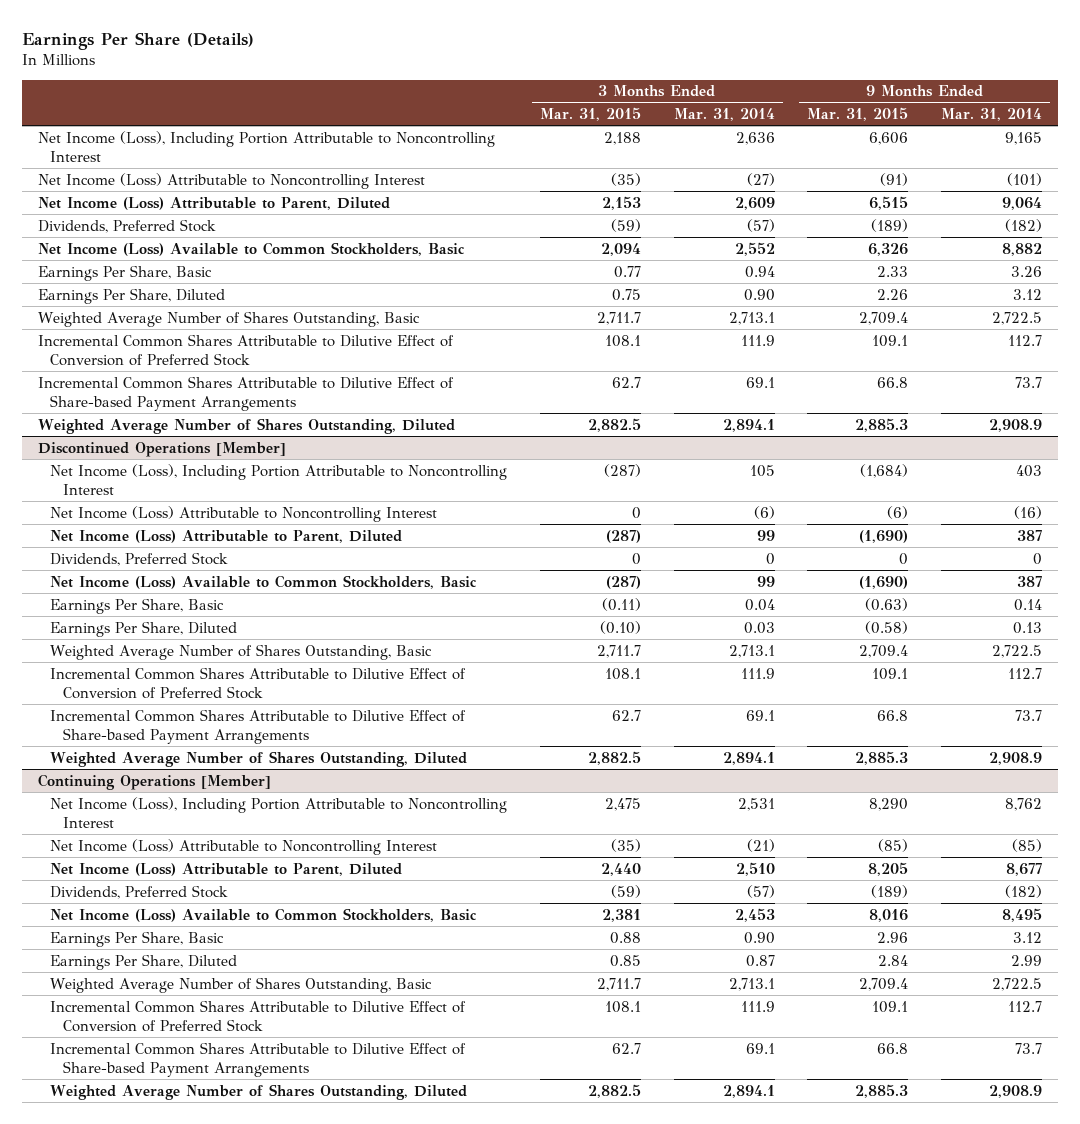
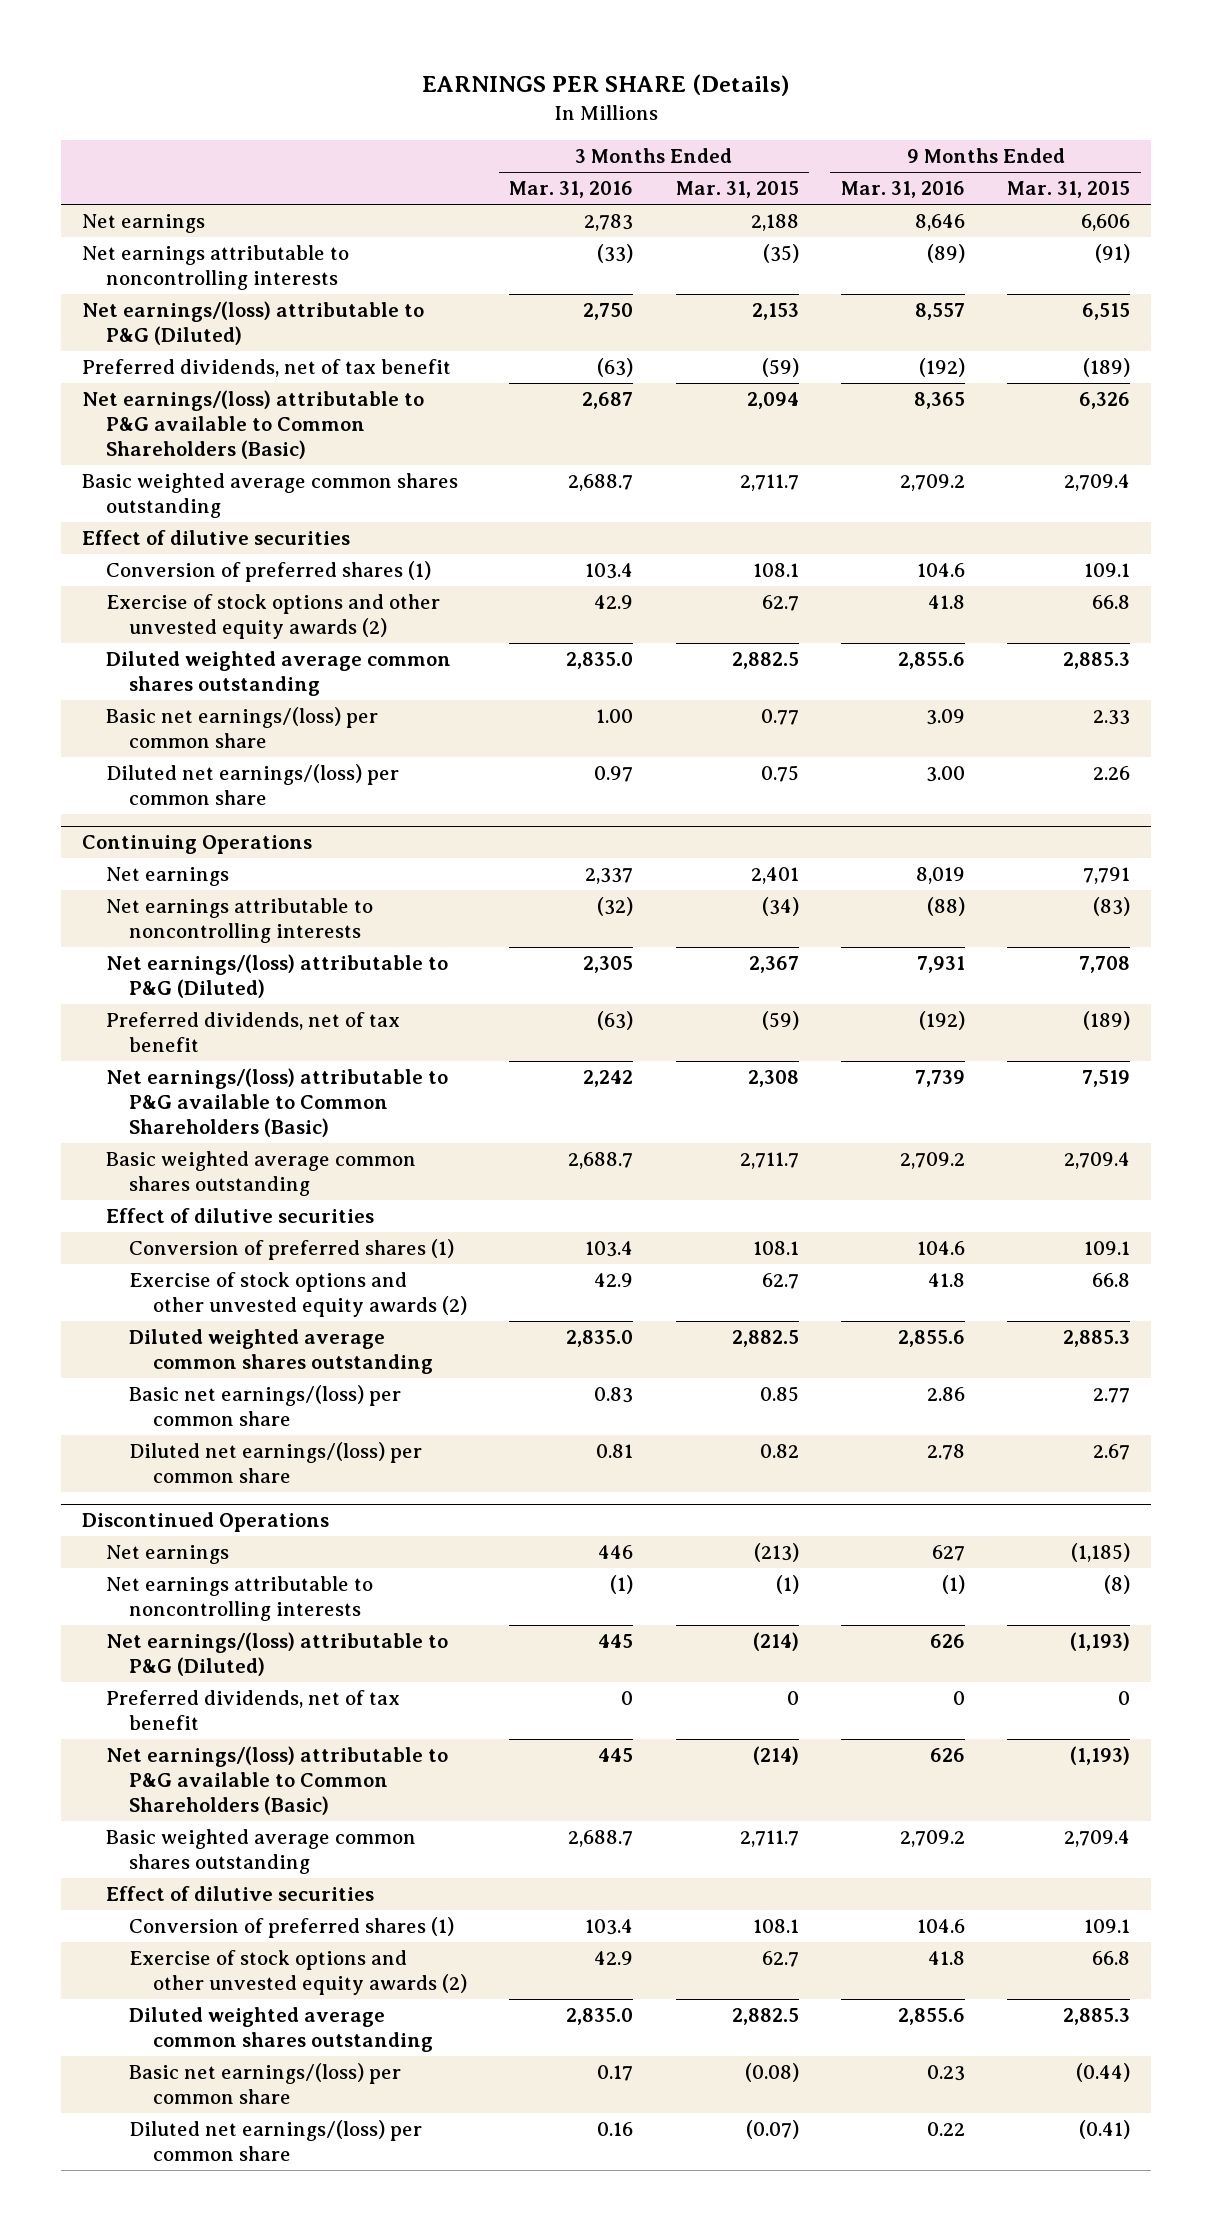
- Earnings Per Share (Details)
+ EARNINGS PER SHARE (Details)
- | 3 Months Ended Mar. 31, 2015 | 3 Months Ended Mar. 31, 2014 | 9 Months Ended Mar. 31, 2015 | 9 Months Ended Mar. 31, 2014
+ | 3 Months Ended Mar. 31, 2016 | 3 Months Ended Mar. 31, 2015 | 9 Months Ended Mar. 31, 2016 | 9 Months Ended Mar. 31, 2015
- Net Income (Loss), Including Portion Attributable to Noncontrolling Interest | 2,188 | 2,636 | 6,606 | 9,165
- Net Income (Loss) Attributable to Noncontrolling Interest | (35) | (27) | (91) | (101)
- Net Income (Loss) Attributable to Parent, Diluted | 2,153 | 2,609 | 6,515 | 9,064
- Dividends, Preferred Stock | (59) | (57) | (189) | (182)
- Net Income (Loss) Available to Common Stockholders, Basic | 2,094 | 2,552 | 6,326 | 8,882
- Earnings Per Share, Basic | 0.77 | 0.94 | 2.33 | 3.26
- Earnings Per Share, Diluted | 0.75 | 0.90 | 2.26 | 3.12
- Weighted Average Number of Shares Outstanding, Basic | 2,711.7 | 2,713.1 | 2,709.4 | 2,722.5
- Incremental Common Shares Attributable to Dilutive Effect of Conversion of Preferred Stock | 108.1 | 111.9 | 109.1 | 112.7
- Incremental Common Shares Attributable to Dilutive Effect of Share-based Payment Arrangements | 62.7 | 69.1 | 66.8 | 73.7
- Weighted Average Number of Shares Outstanding, Diluted | 2,882.5 | 2,894.1 | 2,885.3 | 2,908.9
- Discontinued Operations [Member]
- Net Income (Loss), Including Portion Attributable to Noncontrolling Interest | (287) | 105 | (1,684) | 403
- Net Income (Loss) Attributable to Noncontrolling Interest | 0 | (6) | (6) | (16)
- Net Income (Loss) Attributable to Parent, Diluted | (287) | 99 | (1,690) | 387
- Dividends, Preferred Stock | 0 | 0 | 0 | 0
- Net Income (Loss) Available to Common Stockholders, Basic | (287) | 99 | (1,690) | 387
- Earnings Per Share, Basic | (0.11) | 0.04 | (0.63) | 0.14
- Earnings Per Share, Diluted | (0.10) | 0.03 | (0.58) | 0.13
- Weighted Average Number of Shares Outstanding, Basic | 2,711.7 | 2,713.1 | 2,709.4 | 2,722.5
- Incremental Common Shares Attributable to Dilutive Effect of Conversion of Preferred Stock | 108.1 | 111.9 | 109.1 | 112.7
- Incremental Common Shares Attributable to Dilutive Effect of Share-based Payment Arrangements | 62.7 | 69.1 | 66.8 | 73.7
- Weighted Average Number of Shares Outstanding, Diluted | 2,882.5 | 2,894.1 | 2,885.3 | 2,908.9
- Continuing Operations [Member]
- Net Income (Loss), Including Portion Attributable to Noncontrolling Interest | 2,475 | 2,531 | 8,290 | 8,762
- Net Income (Loss) Attributable to Noncontrolling Interest | (35) | (21) | (85) | (85)
- Net Income (Loss) Attributable to Parent, Diluted | 2,440 | 2,510 | 8,205 | 8,677
- Dividends, Preferred Stock | (59) | (57) | (189) | (182)
- Net Income (Loss) Available to Common Stockholders, Basic | 2,381 | 2,453 | 8,016 | 8,495
- Earnings Per Share, Basic | 0.88 | 0.90 | 2.96 | 3.12
- Earnings Per Share, Diluted | 0.85 | 0.87 | 2.84 | 2.99
- Weighted Average Number of Shares Outstanding, Basic | 2,711.7 | 2,713.1 | 2,709.4 | 2,722.5
- Incremental Common Shares Attributable to Dilutive Effect of Conversion of Preferred Stock | 108.1 | 111.9 | 109.1 | 112.7
- Incremental Common Shares Attributable to Dilutive Effect of Share-based Payment Arrangements | 62.7 | 69.1 | 66.8 | 73.7
- Weighted Average Number of Shares Outstanding, Diluted | 2,882.5 | 2,894.1 | 2,885.3 | 2,908.9
+ Net earnings | 2,783 | 2,188 | 8,646 | 6,606
+ Net earnings attributable to noncontrolling interests | (33) | (35) | (89) | (91)
+ Net earnings/(loss) attributable to P&G (Diluted) | 2,750 | 2,153 | 8,557 | 6,515
+ Preferred dividends, net of tax benefit | (63) | (59) | (192) | (189)
+ Net earnings/(loss) attributable to P&G available to Common Shareholders (Basic) | 2,687 | 2,094 | 8,365 | 6,326
+ Basic weighted average common shares outstanding | 2,688.7 | 2,711.7 | 2,709.2 | 2,709.4
+ Effect of dilutive securities
+ Conversion of preferred shares (1) | 103.4 | 108.1 | 104.6 | 109.1
+ Exercise of stock options and other unvested equity awards (2) | 42.9 | 62.7 | 41.8 | 66.8
+ Diluted weighted average common shares outstanding | 2,835.0 | 2,882.5 | 2,855.6 | 2,885.3
+ Basic net earnings/(loss) per common share | 1.00 | 0.77 | 3.09 | 2.33
+ Diluted net earnings/(loss) per common share | 0.97 | 0.75 | 3.00 | 2.26
+ Continuing Operations
+ Net earnings | 2,337 | 2,401 | 8,019 | 7,791
+ Net earnings attributable to noncontrolling interests | (32) | (34) | (88) | (83)
+ Net earnings/(loss) attributable to P&G (Diluted) | 2,305 | 2,367 | 7,931 | 7,708
+ Preferred dividends, net of tax benefit | (63) | (59) | (192) | (189)
+ Net earnings/(loss) attributable to P&G available to Common Shareholders (Basic) | 2,242 | 2,308 | 7,739 | 7,519
+ Basic weighted average common shares outstanding | 2,688.7 | 2,711.7 | 2,709.2 | 2,709.4
+ Effect of dilutive securities
+ Conversion of preferred shares (1) | 103.4 | 108.1 | 104.6 | 109.1
+ Exercise of stock options and other unvested equity awards (2) | 42.9 | 62.7 | 41.8 | 66.8
+ Diluted weighted average common shares outstanding | 2,835.0 | 2,882.5 | 2,855.6 | 2,885.3
+ Basic net earnings/(loss) per common share | 0.83 | 0.85 | 2.86 | 2.77
+ Diluted net earnings/(loss) per common share | 0.81 | 0.82 | 2.78 | 2.67
+ Discontinued Operations
+ Net earnings | 446 | (213) | 627 | (1,185)
+ Net earnings attributable to noncontrolling interests | (1) | (1) | (1) | (8)
+ Net earnings/(loss) attributable to P&G (Diluted) | 445 | (214) | 626 | (1,193)
+ Preferred dividends, net of tax benefit | 0 | 0 | 0 | 0
+ Net earnings/(loss) attributable to P&G available to Common Shareholders (Basic) | 445 | (214) | 626 | (1,193)
+ Basic weighted average common shares outstanding | 2,688.7 | 2,711.7 | 2,709.2 | 2,709.4
+ Effect of dilutive securities
+ Conversion of preferred shares (1) | 103.4 | 108.1 | 104.6 | 109.1
+ Exercise of stock options and other unvested equity awards (2) | 42.9 | 62.7 | 41.8 | 66.8
+ Diluted weighted average common shares outstanding | 2,835.0 | 2,882.5 | 2,855.6 | 2,885.3
+ Basic net earnings/(loss) per common share | 0.17 | (0.08) | 0.23 | (0.44)
+ Diluted net earnings/(loss) per common share | 0.16 | (0.07) | 0.22 | (0.41)

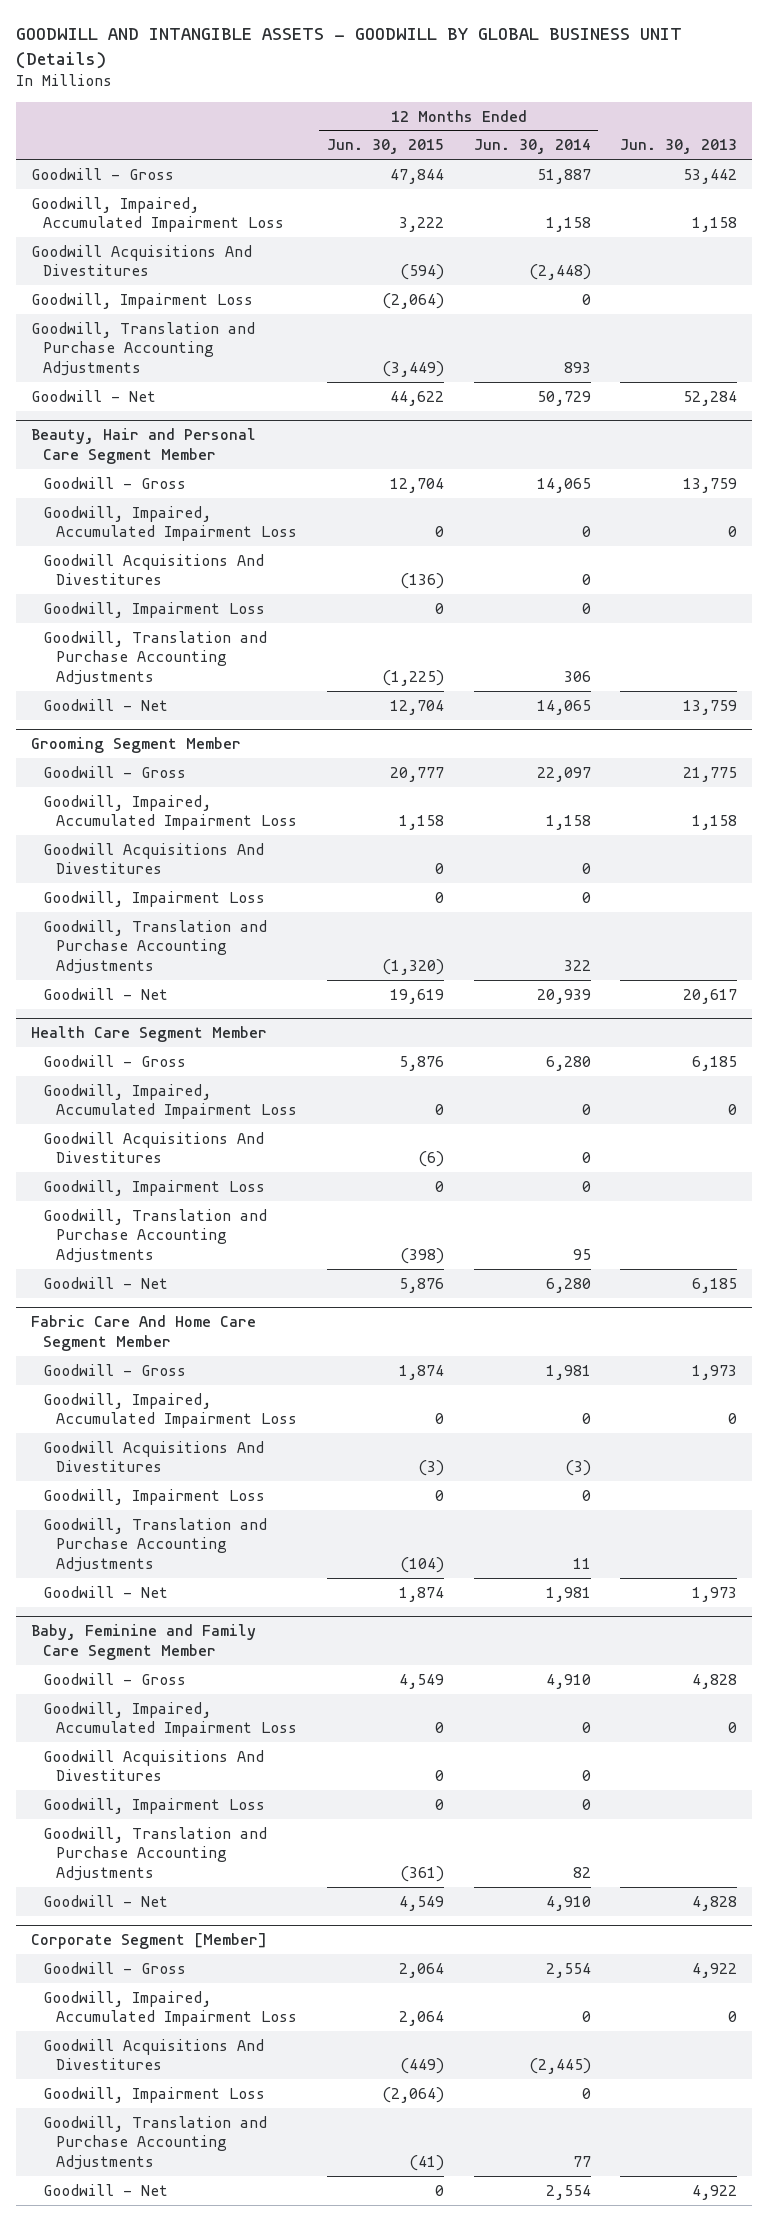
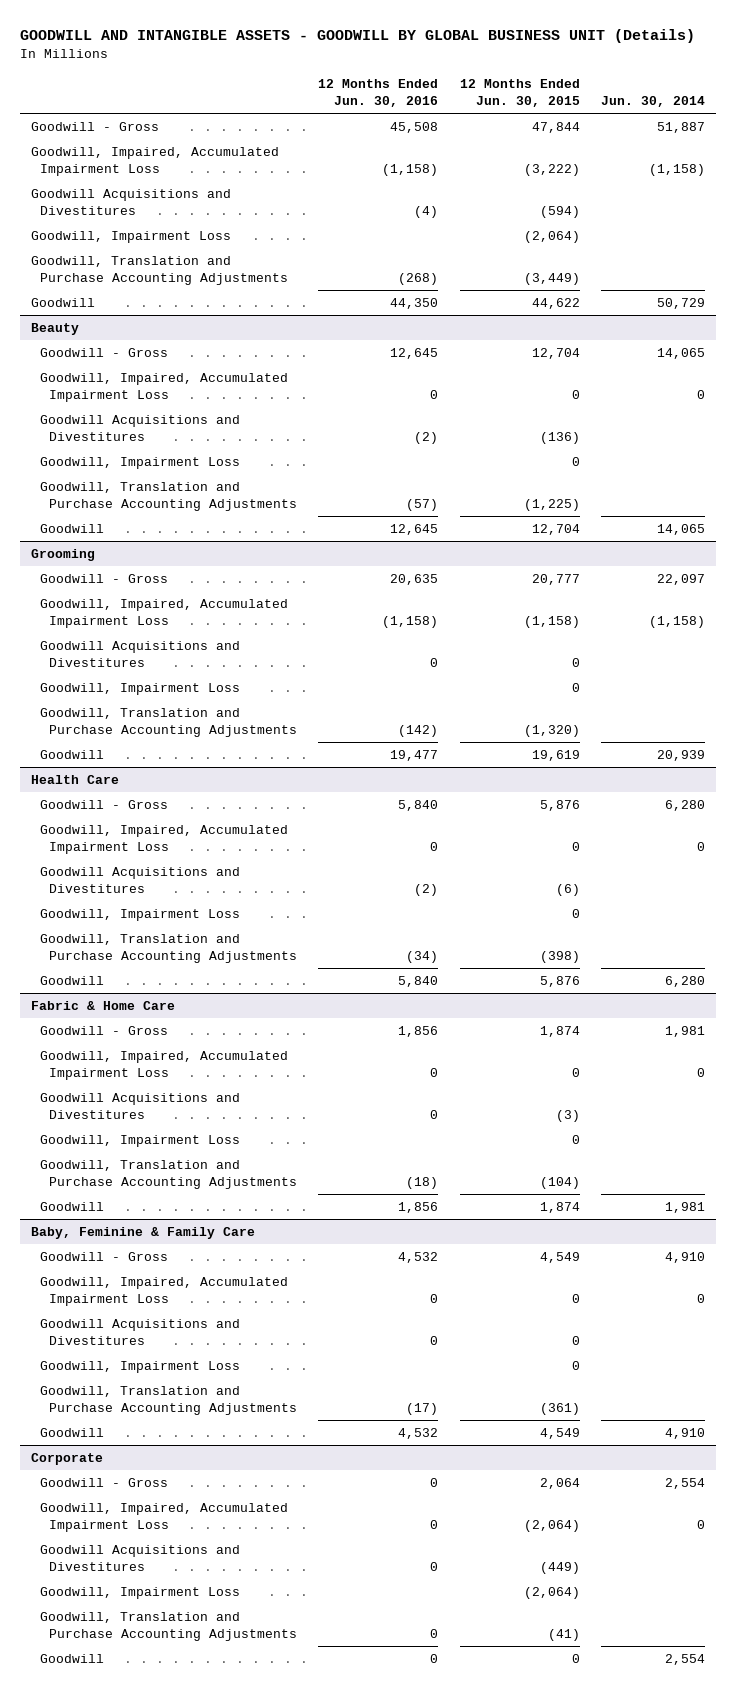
- | 12 Months Ended Jun. 30, 2015 | 12 Months Ended Jun. 30, 2014 | Jun. 30, 2013
+ | 12 Months Ended Jun. 30, 2016 | 12 Months Ended Jun. 30, 2015 | Jun. 30, 2014
- Goodwill, Impaired, Accumulated Impairment Loss | 3,222 | 1,158 | 1,158
- Goodwill Acquisitions And Divestitures | (594) | (2,448) |
+ Goodwill, Impaired, Accumulated Impairment Loss | (1,158) | (3,222) | (1,158)
+ Goodwill Acquisitions and Divestitures | (4) | (594) |
- Goodwill - Net | 44,622 | 50,729 | 52,284
- Beauty, Hair and Personal Care Segment Member
+ Goodwill | 44,350 | 44,622 | 50,729
+ Beauty
- Goodwill Acquisitions And Divestitures | (136) | 0 |
+ Goodwill Acquisitions and Divestitures | (2) | (136) |
- Goodwill - Net | 12,704 | 14,065 | 13,759
- Grooming Segment Member
+ Goodwill | 12,645 | 12,704 | 14,065
+ Grooming
- Goodwill, Impaired, Accumulated Impairment Loss | 1,158 | 1,158 | 1,158
- Goodwill Acquisitions And Divestitures | 0 | 0 |
+ Goodwill, Impaired, Accumulated Impairment Loss | (1,158) | (1,158) | (1,158)
+ Goodwill Acquisitions and Divestitures | 0 | 0 |
- Goodwill - Net | 19,619 | 20,939 | 20,617
- Health Care Segment Member
+ Goodwill | 19,477 | 19,619 | 20,939
+ Health Care
- Goodwill Acquisitions And Divestitures | (6) | 0 |
+ Goodwill Acquisitions and Divestitures | (2) | (6) |
- Goodwill - Net | 5,876 | 6,280 | 6,185
- Fabric Care And Home Care Segment Member
+ Goodwill | 5,840 | 5,876 | 6,280
+ Fabric & Home Care
- Goodwill Acquisitions And Divestitures | (3) | (3) |
+ Goodwill Acquisitions and Divestitures | 0 | (3) |
- Goodwill - Net | 1,874 | 1,981 | 1,973
- Baby, Feminine and Family Care Segment Member
+ Goodwill | 1,856 | 1,874 | 1,981
+ Baby, Feminine & Family Care
- Goodwill Acquisitions And Divestitures | 0 | 0 |
+ Goodwill Acquisitions and Divestitures | 0 | 0 |
- Goodwill - Net | 4,549 | 4,910 | 4,828
- Corporate Segment [Member]
+ Goodwill | 4,532 | 4,549 | 4,910
+ Corporate
- Goodwill, Impaired, Accumulated Impairment Loss | 2,064 | 0 | 0
- Goodwill Acquisitions And Divestitures | (449) | (2,445) |
+ Goodwill, Impaired, Accumulated Impairment Loss | 0 | (2,064) | 0
+ Goodwill Acquisitions and Divestitures | 0 | (449) |
- Goodwill - Net | 0 | 2,554 | 4,922
+ Goodwill | 0 | 0 | 2,554

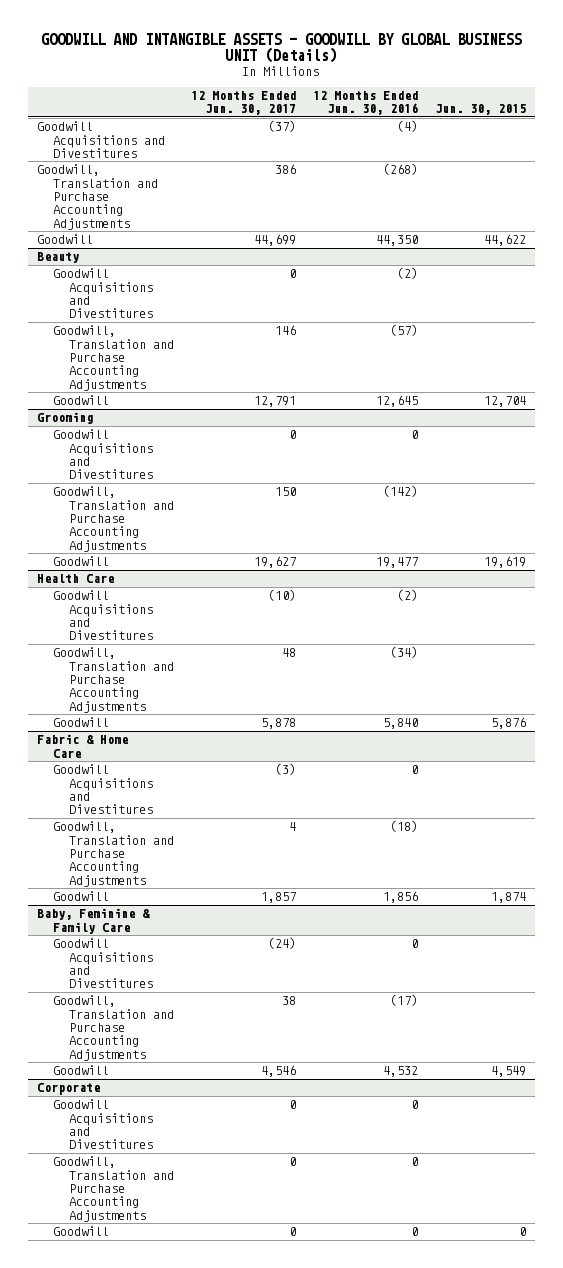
- | 12 Months Ended Jun. 30, 2016 | 12 Months Ended Jun. 30, 2015 | Jun. 30, 2014
+ | 12 Months Ended Jun. 30, 2017 | 12 Months Ended Jun. 30, 2016 | Jun. 30, 2015
- Goodwill - Gross | 45,508 | 47,844 | 51,887
- Goodwill, Impaired, Accumulated Impairment Loss | (1,158) | (3,222) | (1,158)
- Goodwill, Impairment Loss | | (2,064) |
@ Beauty
- Goodwill - Gross | 12,645 | 12,704 | 14,065
- Goodwill, Impaired, Accumulated Impairment Loss | 0 | 0 | 0
- Goodwill, Impairment Loss | | 0 |
@ Grooming
- Goodwill - Gross | 20,635 | 20,777 | 22,097
- Goodwill, Impaired, Accumulated Impairment Loss | (1,158) | (1,158) | (1,158)
- Goodwill, Impairment Loss | | 0 |
@ Health Care
- Goodwill - Gross | 5,840 | 5,876 | 6,280
- Goodwill, Impaired, Accumulated Impairment Loss | 0 | 0 | 0
- Goodwill, Impairment Loss | | 0 |
@ Fabric & Home Care
- Goodwill - Gross | 1,856 | 1,874 | 1,981
- Goodwill, Impaired, Accumulated Impairment Loss | 0 | 0 | 0
- Goodwill, Impairment Loss | | 0 |
@ Baby, Feminine & Family Care
- Goodwill - Gross | 4,532 | 4,549 | 4,910
- Goodwill, Impaired, Accumulated Impairment Loss | 0 | 0 | 0
- Goodwill, Impairment Loss | | 0 |
@ Corporate
- Goodwill - Gross | 0 | 2,064 | 2,554
- Goodwill, Impaired, Accumulated Impairment Loss | 0 | (2,064) | 0
- Goodwill, Impairment Loss | | (2,064) |

